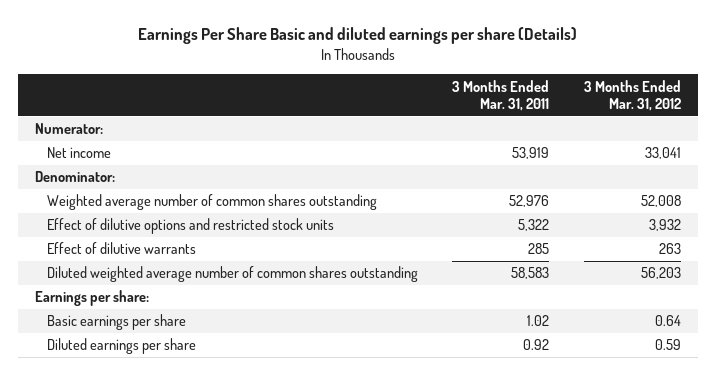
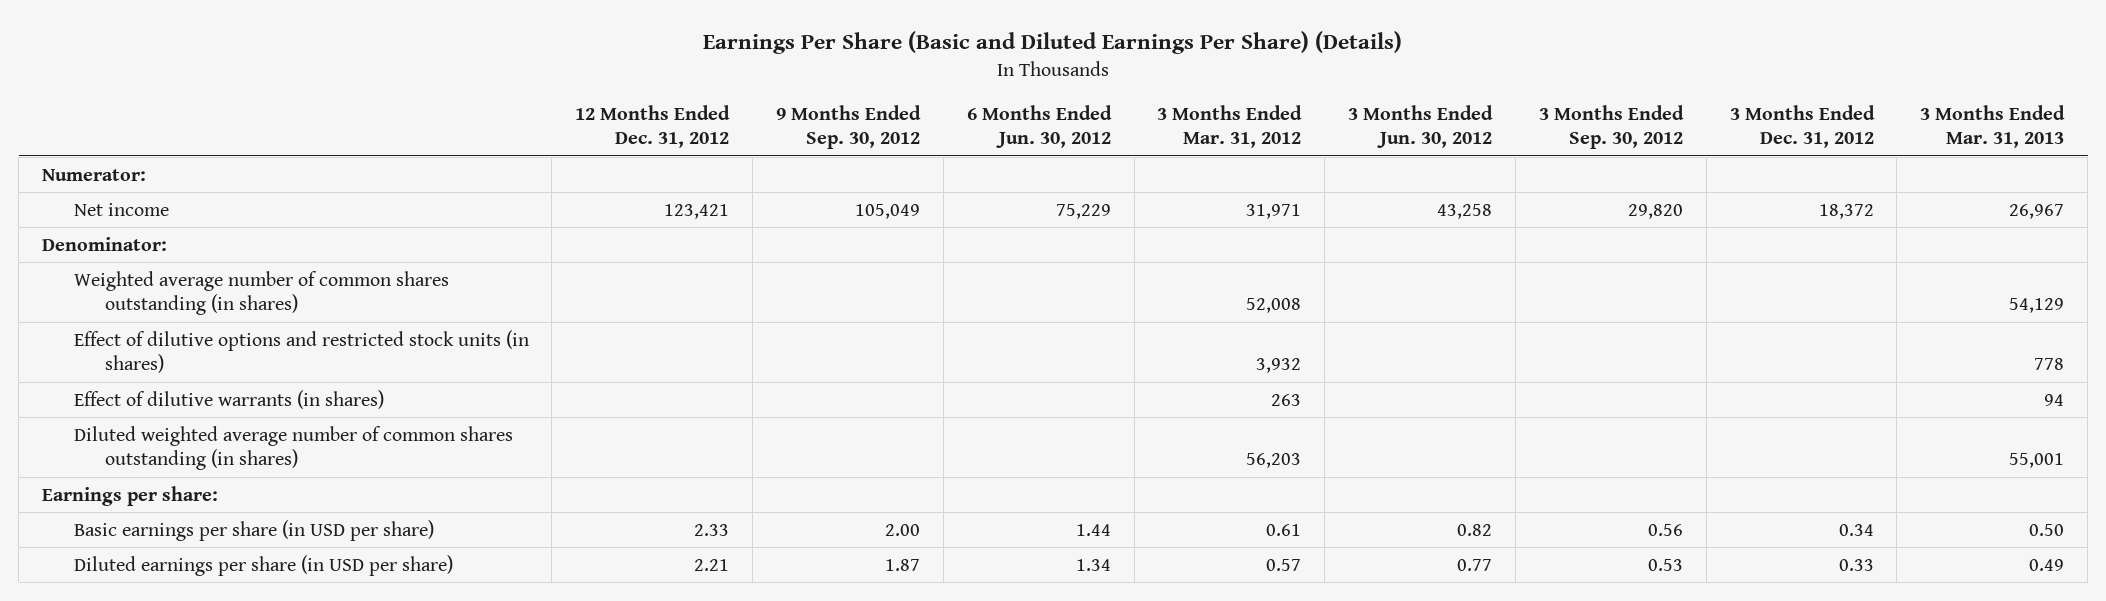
- Earnings Per Share Basic and diluted earnings per share (Details)
+ Earnings Per Share (Basic and Diluted Earnings Per Share) (Details)
- | 3 Months Ended Mar. 31, 2011 | 3 Months Ended Mar. 31, 2012
+ | 12 Months Ended Dec. 31, 2012 | 9 Months Ended Sep. 30, 2012 | 6 Months Ended Jun. 30, 2012 | 3 Months Ended Mar. 31, 2012 | 3 Months Ended Jun. 30, 2012 | 3 Months Ended Sep. 30, 2012 | 3 Months Ended Dec. 31, 2012 | 3 Months Ended Mar. 31, 2013
- Net income | 53,919 | 33,041
+ Net income | 123,421 | 105,049 | 75,229 | 31,971 | 43,258 | 29,820 | 18,372 | 26,967
- Weighted average number of common shares outstanding | 52,976 | 52,008
- Effect of dilutive options and restricted stock units | 5,322 | 3,932
- Effect of dilutive warrants | 285 | 263
- Diluted weighted average number of common shares outstanding | 58,583 | 56,203
+ Weighted average number of common shares outstanding (in shares) | | | | 52,008 | | | | 54,129
+ Effect of dilutive options and restricted stock units (in shares) | | | | 3,932 | | | | 778
+ Effect of dilutive warrants (in shares) | | | | 263 | | | | 94
+ Diluted weighted average number of common shares outstanding (in shares) | | | | 56,203 | | | | 55,001
- Basic earnings per share | 1.02 | 0.64
- Diluted earnings per share | 0.92 | 0.59
+ Basic earnings per share (in USD per share) | 2.33 | 2.00 | 1.44 | 0.61 | 0.82 | 0.56 | 0.34 | 0.50
+ Diluted earnings per share (in USD per share) | 2.21 | 1.87 | 1.34 | 0.57 | 0.77 | 0.53 | 0.33 | 0.49

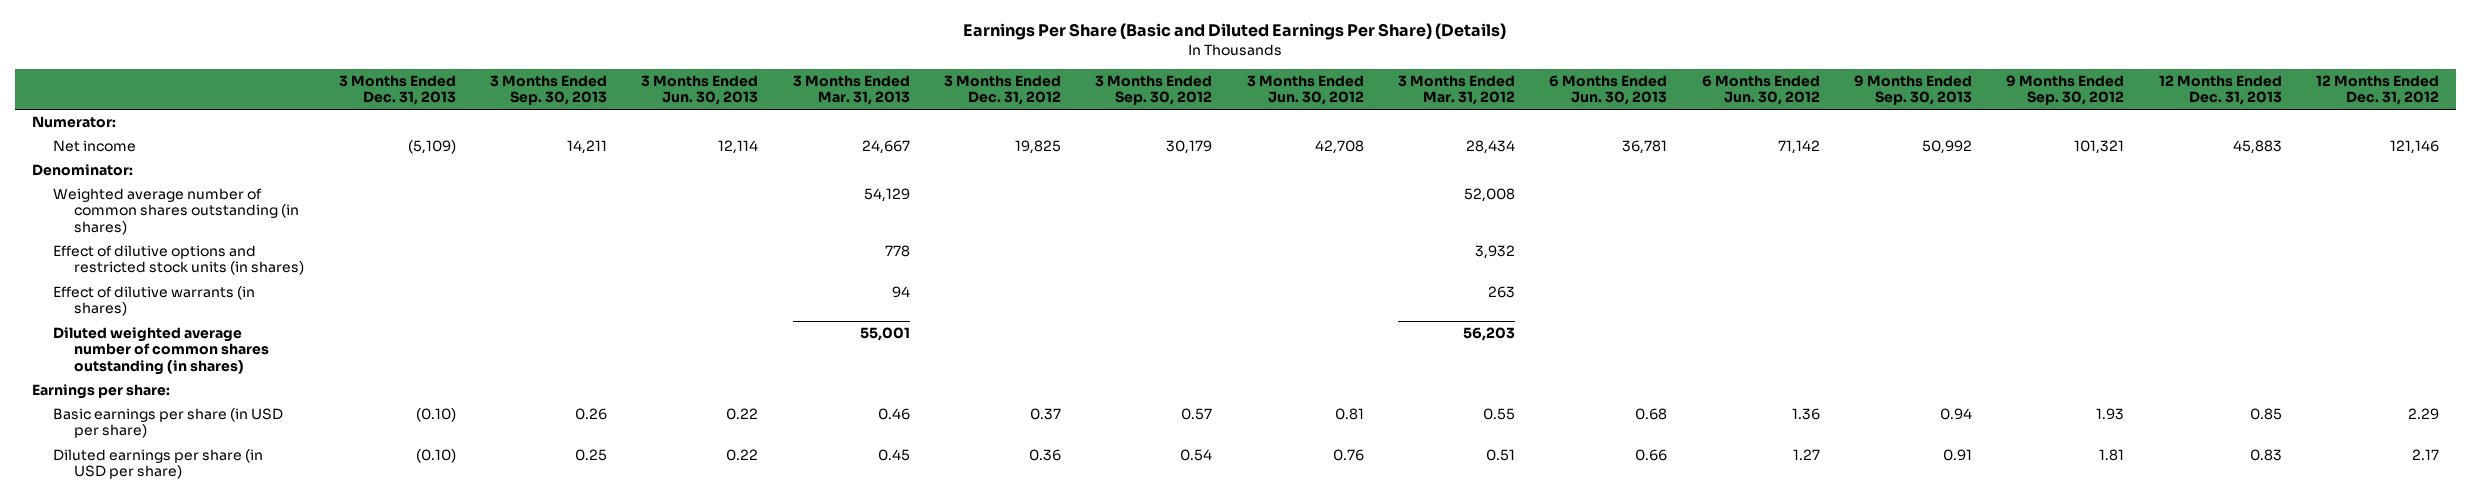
- | 12 Months Ended Dec. 31, 2012 | 9 Months Ended Sep. 30, 2012 | 6 Months Ended Jun. 30, 2012 | 3 Months Ended Mar. 31, 2012 | 3 Months Ended Jun. 30, 2012 | 3 Months Ended Sep. 30, 2012 | 3 Months Ended Dec. 31, 2012 | 3 Months Ended Mar. 31, 2013
+ | 3 Months Ended Dec. 31, 2013 | 3 Months Ended Sep. 30, 2013 | 3 Months Ended Jun. 30, 2013 | 3 Months Ended Mar. 31, 2013 | 3 Months Ended Dec. 31, 2012 | 3 Months Ended Sep. 30, 2012 | 3 Months Ended Jun. 30, 2012 | 3 Months Ended Mar. 31, 2012 | 6 Months Ended Jun. 30, 2013 | 6 Months Ended Jun. 30, 2012 | 9 Months Ended Sep. 30, 2013 | 9 Months Ended Sep. 30, 2012 | 12 Months Ended Dec. 31, 2013 | 12 Months Ended Dec. 31, 2012
- Net income | 123,421 | 105,049 | 75,229 | 31,971 | 43,258 | 29,820 | 18,372 | 26,967
+ Net income | (5,109) | 14,211 | 12,114 | 24,667 | 19,825 | 30,179 | 42,708 | 28,434 | 36,781 | 71,142 | 50,992 | 101,321 | 45,883 | 121,146
- Basic earnings per share (in USD per share) | 2.33 | 2.00 | 1.44 | 0.61 | 0.82 | 0.56 | 0.34 | 0.50
- Diluted earnings per share (in USD per share) | 2.21 | 1.87 | 1.34 | 0.57 | 0.77 | 0.53 | 0.33 | 0.49
+ Basic earnings per share (in USD per share) | (0.10) | 0.26 | 0.22 | 0.46 | 0.37 | 0.57 | 0.81 | 0.55 | 0.68 | 1.36 | 0.94 | 1.93 | 0.85 | 2.29
+ Diluted earnings per share (in USD per share) | (0.10) | 0.25 | 0.22 | 0.45 | 0.36 | 0.54 | 0.76 | 0.51 | 0.66 | 1.27 | 0.91 | 1.81 | 0.83 | 2.17

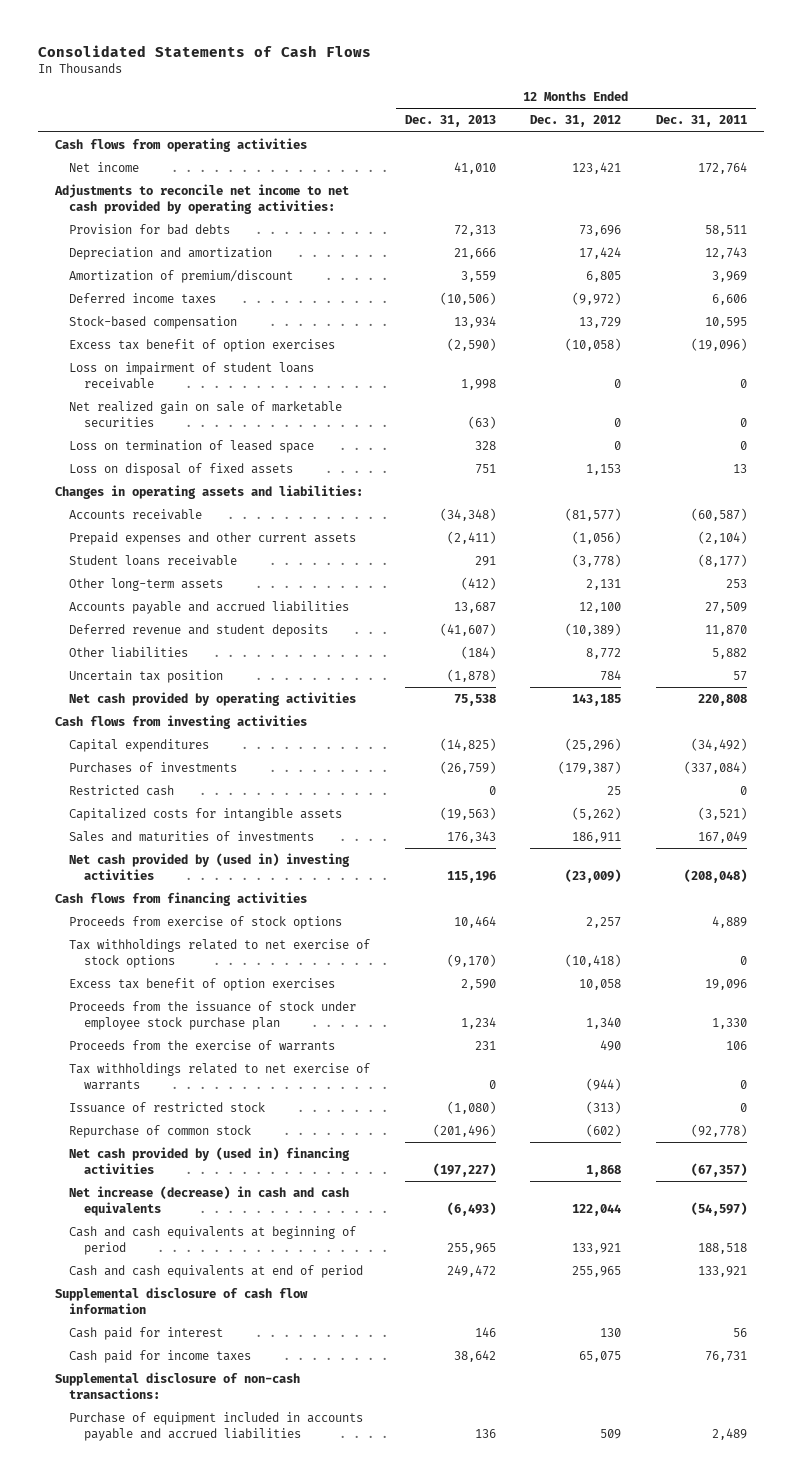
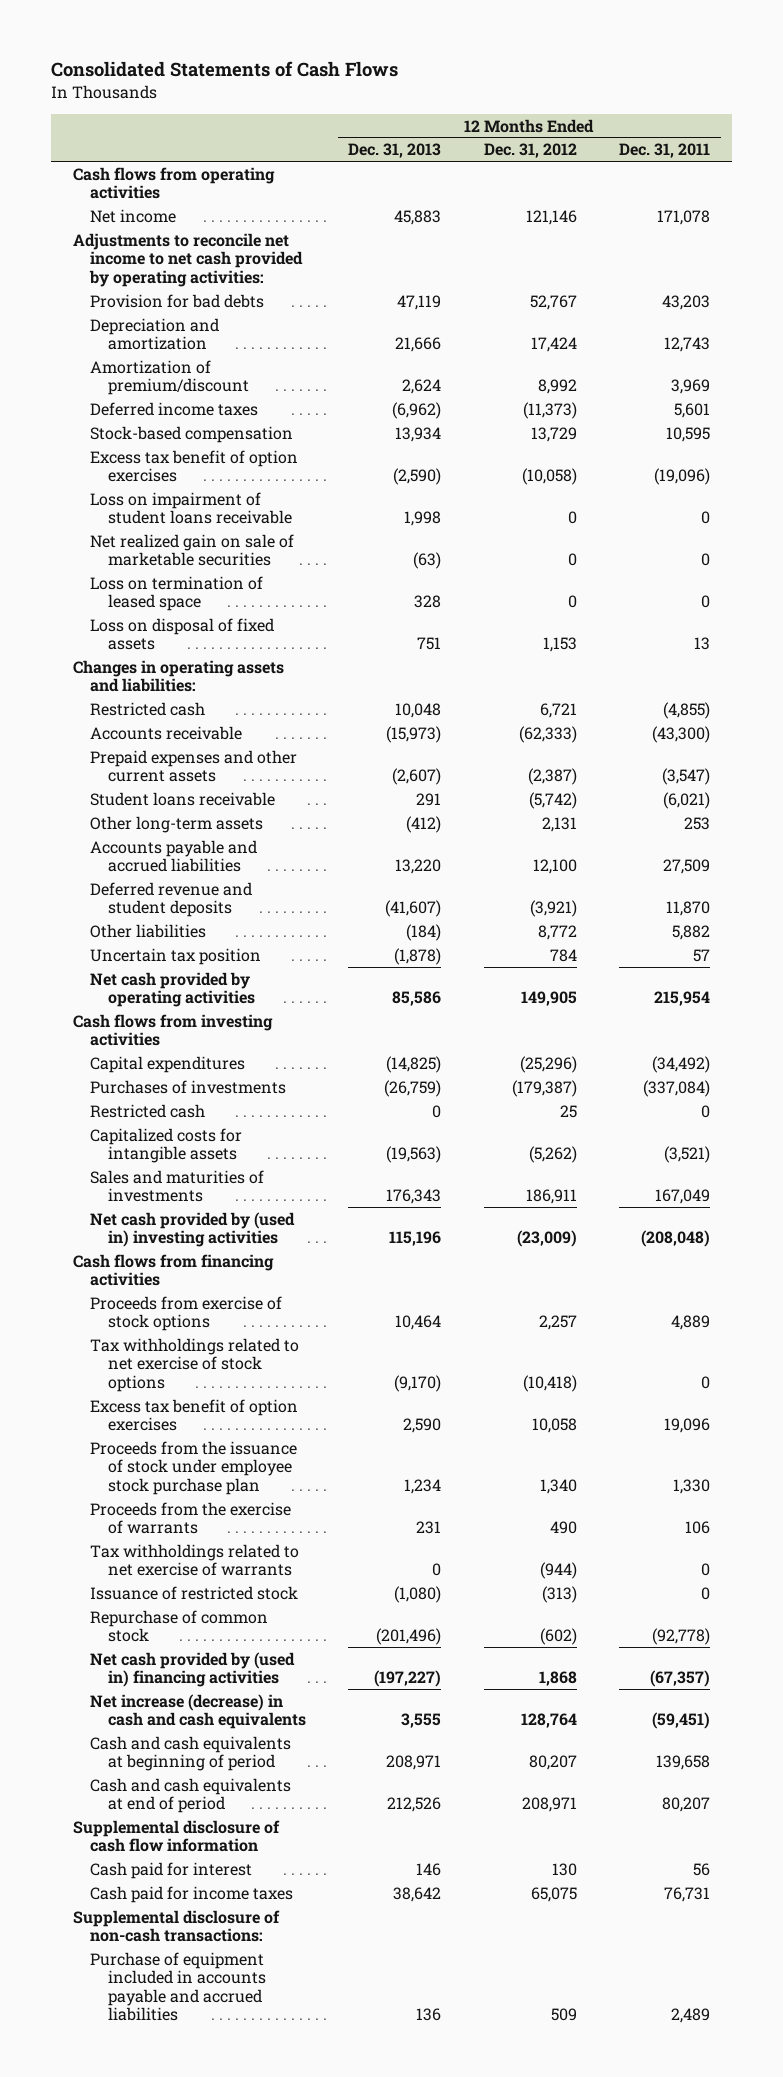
- Net income | 41,010 | 123,421 | 172,764
+ Net income | 45,883 | 121,146 | 171,078
- Provision for bad debts | 72,313 | 73,696 | 58,511
+ Provision for bad debts | 47,119 | 52,767 | 43,203
- Amortization of premium/discount | 3,559 | 6,805 | 3,969
- Deferred income taxes | (10,506) | (9,972) | 6,606
+ Amortization of premium/discount | 2,624 | 8,992 | 3,969
+ Deferred income taxes | (6,962) | (11,373) | 5,601
- Accounts receivable | (34,348) | (81,577) | (60,587)
- Prepaid expenses and other current assets | (2,411) | (1,056) | (2,104)
- Student loans receivable | 291 | (3,778) | (8,177)
+ Restricted cash | 10,048 | 6,721 | (4,855)
+ Accounts receivable | (15,973) | (62,333) | (43,300)
+ Prepaid expenses and other current assets | (2,607) | (2,387) | (3,547)
+ Student loans receivable | 291 | (5,742) | (6,021)
- Accounts payable and accrued liabilities | 13,687 | 12,100 | 27,509
- Deferred revenue and student deposits | (41,607) | (10,389) | 11,870
+ Accounts payable and accrued liabilities | 13,220 | 12,100 | 27,509
+ Deferred revenue and student deposits | (41,607) | (3,921) | 11,870
- Net cash provided by operating activities | 75,538 | 143,185 | 220,808
+ Net cash provided by operating activities | 85,586 | 149,905 | 215,954
- Net increase (decrease) in cash and cash equivalents | (6,493) | 122,044 | (54,597)
- Cash and cash equivalents at beginning of period | 255,965 | 133,921 | 188,518
- Cash and cash equivalents at end of period | 249,472 | 255,965 | 133,921
+ Net increase (decrease) in cash and cash equivalents | 3,555 | 128,764 | (59,451)
+ Cash and cash equivalents at beginning of period | 208,971 | 80,207 | 139,658
+ Cash and cash equivalents at end of period | 212,526 | 208,971 | 80,207

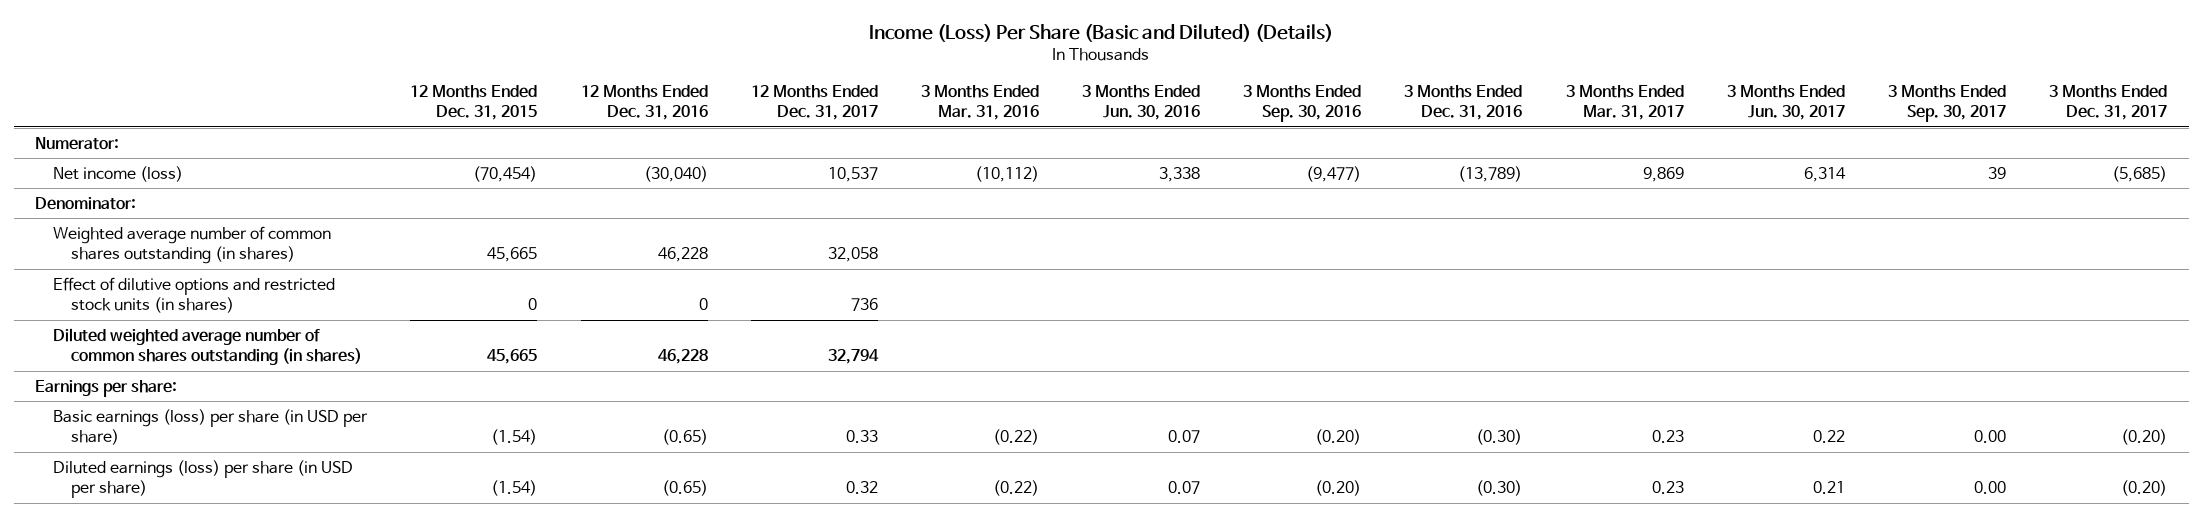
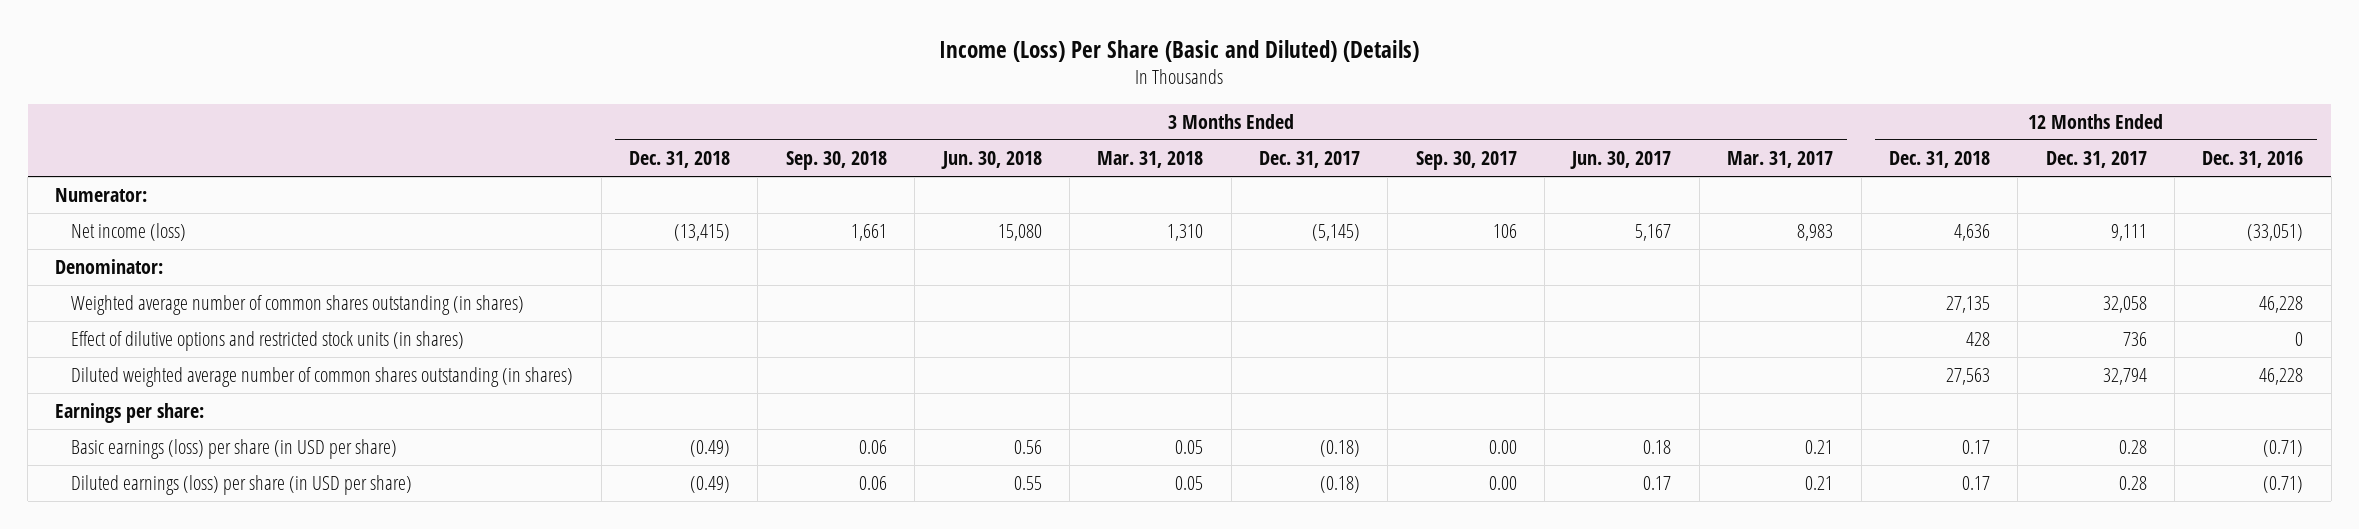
- | 12 Months Ended Dec. 31, 2015 | 12 Months Ended Dec. 31, 2016 | 12 Months Ended Dec. 31, 2017 | 3 Months Ended Mar. 31, 2016 | 3 Months Ended Jun. 30, 2016 | 3 Months Ended Sep. 30, 2016 | 3 Months Ended Dec. 31, 2016 | 3 Months Ended Mar. 31, 2017 | 3 Months Ended Jun. 30, 2017 | 3 Months Ended Sep. 30, 2017 | 3 Months Ended Dec. 31, 2017
+ | 3 Months Ended Dec. 31, 2018 | 3 Months Ended Sep. 30, 2018 | 3 Months Ended Jun. 30, 2018 | 3 Months Ended Mar. 31, 2018 | 3 Months Ended Dec. 31, 2017 | 3 Months Ended Sep. 30, 2017 | 3 Months Ended Jun. 30, 2017 | 3 Months Ended Mar. 31, 2017 | 12 Months Ended Dec. 31, 2018 | 12 Months Ended Dec. 31, 2017 | 12 Months Ended Dec. 31, 2016
- Net income (loss) | (70,454) | (30,040) | 10,537 | (10,112) | 3,338 | (9,477) | (13,789) | 9,869 | 6,314 | 39 | (5,685)
+ Net income (loss) | (13,415) | 1,661 | 15,080 | 1,310 | (5,145) | 106 | 5,167 | 8,983 | 4,636 | 9,111 | (33,051)
- Basic earnings (loss) per share (in USD per share) | (1.54) | (0.65) | 0.33 | (0.22) | 0.07 | (0.20) | (0.30) | 0.23 | 0.22 | 0.00 | (0.20)
- Diluted earnings (loss) per share (in USD per share) | (1.54) | (0.65) | 0.32 | (0.22) | 0.07 | (0.20) | (0.30) | 0.23 | 0.21 | 0.00 | (0.20)
+ Basic earnings (loss) per share (in USD per share) | (0.49) | 0.06 | 0.56 | 0.05 | (0.18) | 0.00 | 0.18 | 0.21 | 0.17 | 0.28 | (0.71)
+ Diluted earnings (loss) per share (in USD per share) | (0.49) | 0.06 | 0.55 | 0.05 | (0.18) | 0.00 | 0.17 | 0.21 | 0.17 | 0.28 | (0.71)

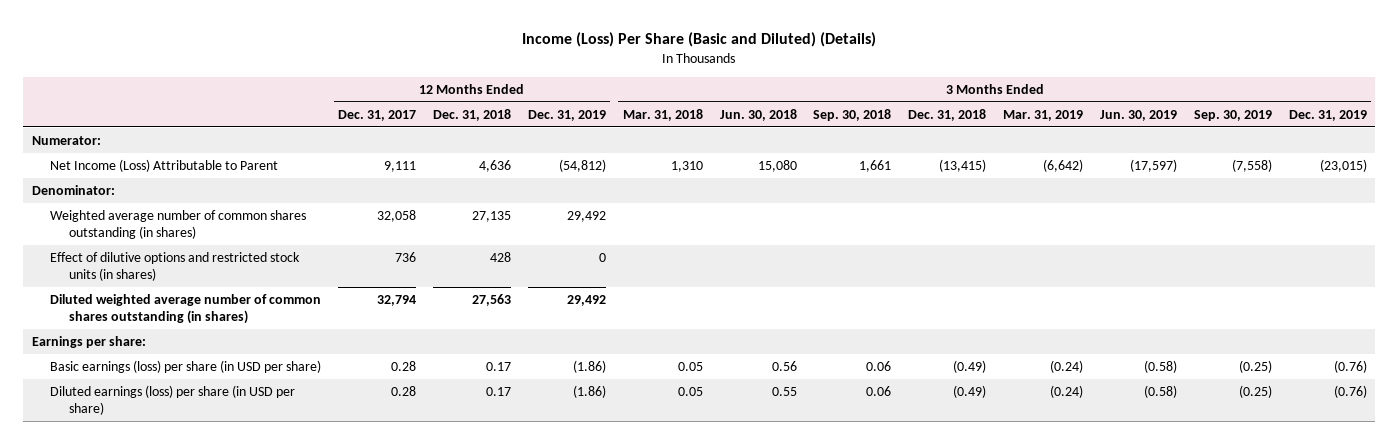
- | 3 Months Ended Dec. 31, 2018 | 3 Months Ended Sep. 30, 2018 | 3 Months Ended Jun. 30, 2018 | 3 Months Ended Mar. 31, 2018 | 3 Months Ended Dec. 31, 2017 | 3 Months Ended Sep. 30, 2017 | 3 Months Ended Jun. 30, 2017 | 3 Months Ended Mar. 31, 2017 | 12 Months Ended Dec. 31, 2018 | 12 Months Ended Dec. 31, 2017 | 12 Months Ended Dec. 31, 2016
+ | 12 Months Ended Dec. 31, 2017 | 12 Months Ended Dec. 31, 2018 | 12 Months Ended Dec. 31, 2019 | 3 Months Ended Mar. 31, 2018 | 3 Months Ended Jun. 30, 2018 | 3 Months Ended Sep. 30, 2018 | 3 Months Ended Dec. 31, 2018 | 3 Months Ended Mar. 31, 2019 | 3 Months Ended Jun. 30, 2019 | 3 Months Ended Sep. 30, 2019 | 3 Months Ended Dec. 31, 2019
- Net income (loss) | (13,415) | 1,661 | 15,080 | 1,310 | (5,145) | 106 | 5,167 | 8,983 | 4,636 | 9,111 | (33,051)
+ Net Income (Loss) Attributable to Parent | 9,111 | 4,636 | (54,812) | 1,310 | 15,080 | 1,661 | (13,415) | (6,642) | (17,597) | (7,558) | (23,015)

